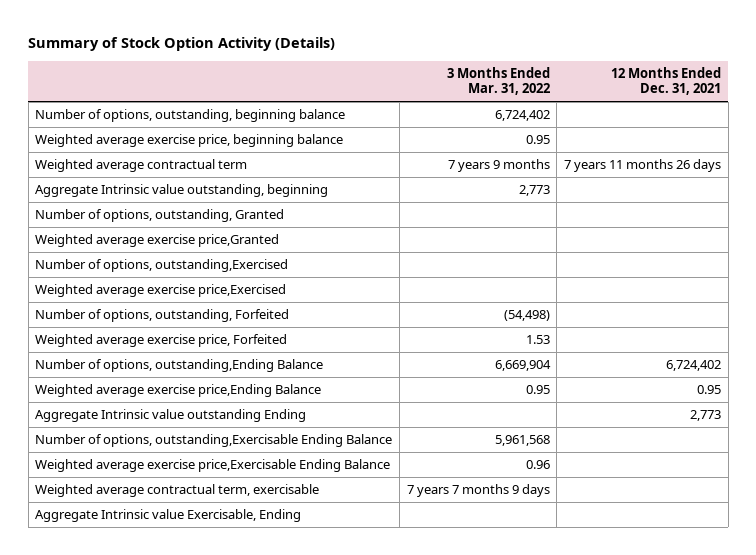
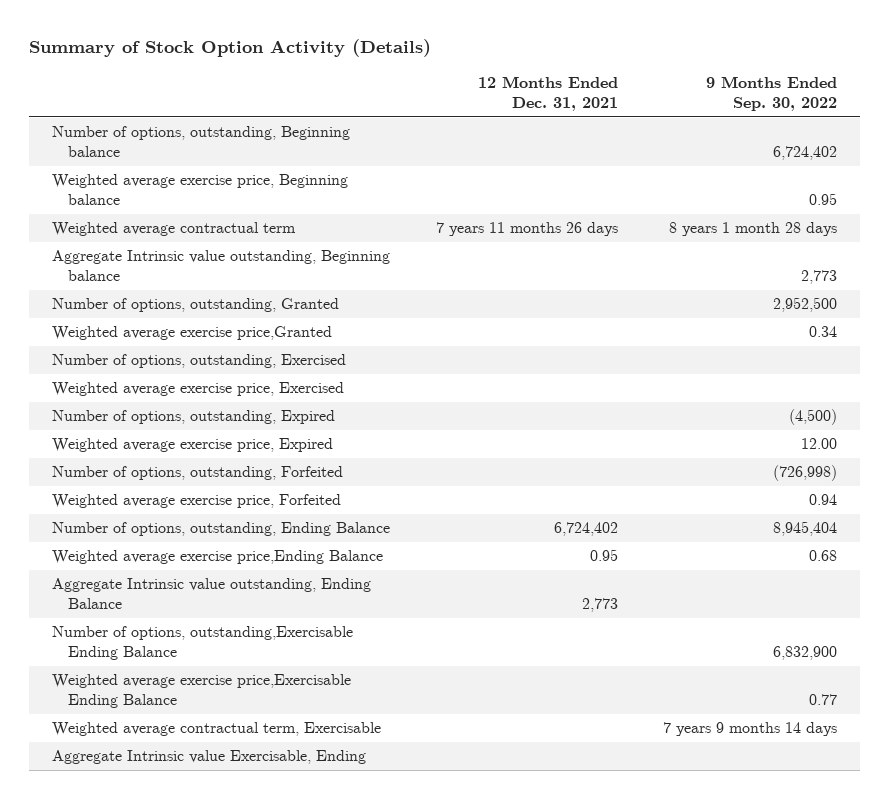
- | 3 Months Ended Mar. 31, 2022 | 12 Months Ended Dec. 31, 2021
+ | 12 Months Ended Dec. 31, 2021 | 9 Months Ended Sep. 30, 2022
- Number of options, outstanding, beginning balance | 6,724,402 |
- Weighted average exercise price, beginning balance | 0.95 |
+ Number of options, outstanding, Beginning balance | | 6,724,402
+ Weighted average exercise price, Beginning balance | | 0.95
- Aggregate Intrinsic value outstanding, beginning | 2,773 |
+ Aggregate Intrinsic value outstanding, Beginning balance | | 2,773
- Number of options, outstanding,Exercised
- Weighted average exercise price,Exercised
+ Number of options, outstanding, Exercised
+ Weighted average exercise price, Exercised
+ Number of options, outstanding, Expired | | (4,500)
+ Weighted average exercise price, Expired | | 12.00
- Number of options, outstanding,Ending Balance | 6,669,904 | 6,724,402
+ Number of options, outstanding, Ending Balance | 6,724,402 | 8,945,404
- Aggregate Intrinsic value outstanding Ending | | 2,773
+ Aggregate Intrinsic value outstanding, Ending Balance | 2,773 |
- Weighted average contractual term, exercisable | 7 years 7 months 9 days |
+ Weighted average contractual term, Exercisable | | 7 years 9 months 14 days

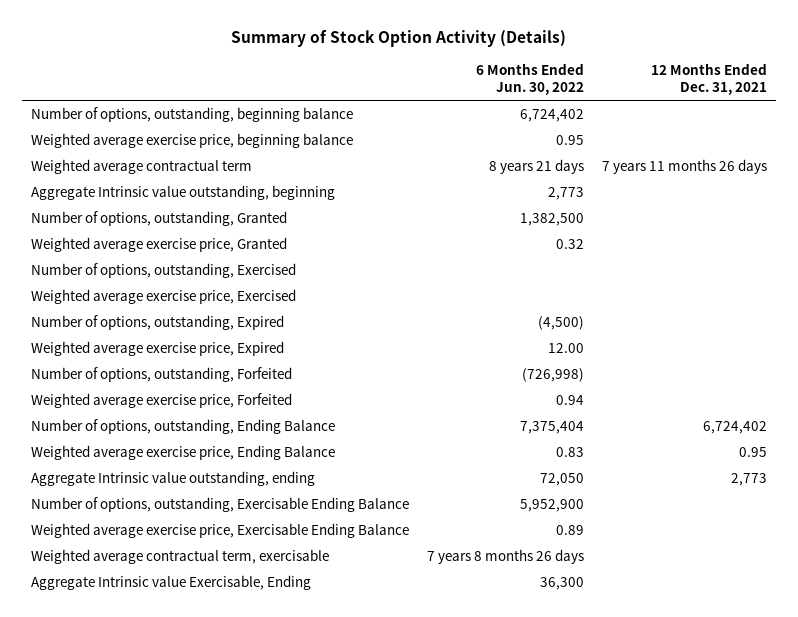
- | 12 Months Ended Dec. 31, 2021 | 9 Months Ended Sep. 30, 2022
+ | 6 Months Ended Jun. 30, 2022 | 12 Months Ended Dec. 31, 2021
- Number of options, outstanding, Beginning balance | | 6,724,402
- Weighted average exercise price, Beginning balance | | 0.95
+ Number of options, outstanding, beginning balance | 6,724,402 |
+ Weighted average exercise price, beginning balance | 0.95 |
- Aggregate Intrinsic value outstanding, Beginning balance | | 2,773
+ Aggregate Intrinsic value outstanding, beginning | 2,773 |
- Weighted average exercise price,Granted | | 0.34
+ Weighted average exercise price, Granted | 0.32 |
- Weighted average exercise price,Ending Balance | 0.95 | 0.68
- Aggregate Intrinsic value outstanding, Ending Balance | 2,773 |
- Number of options, outstanding,Exercisable Ending Balance | | 6,832,900
- Weighted average exercise price,Exercisable Ending Balance | | 0.77
- Weighted average contractual term, Exercisable | | 7 years 9 months 14 days
+ Weighted average exercise price, Ending Balance | 0.83 | 0.95
+ Aggregate Intrinsic value outstanding, ending | 72,050 | 2,773
+ Number of options, outstanding, Exercisable Ending Balance | 5,952,900 |
+ Weighted average exercise price, Exercisable Ending Balance | 0.89 |
+ Weighted average contractual term, exercisable | 7 years 8 months 26 days |

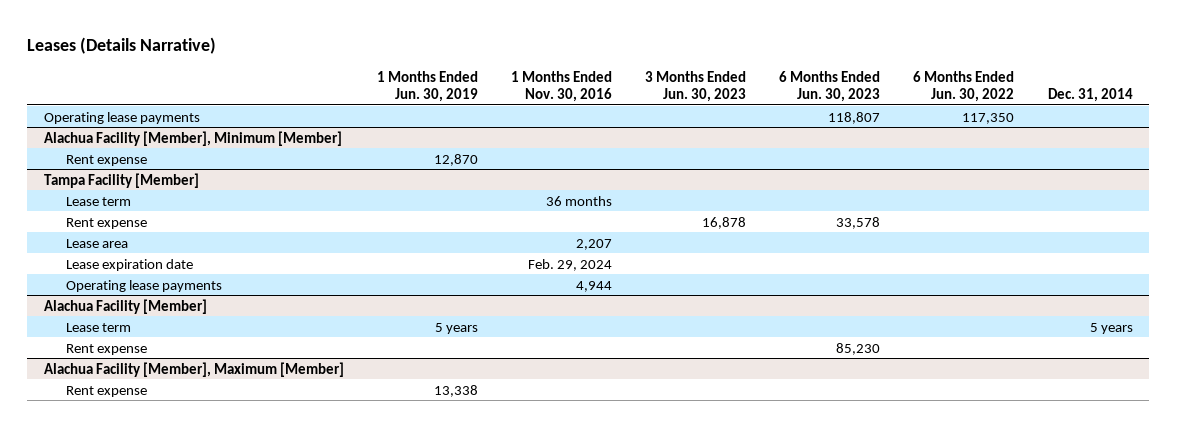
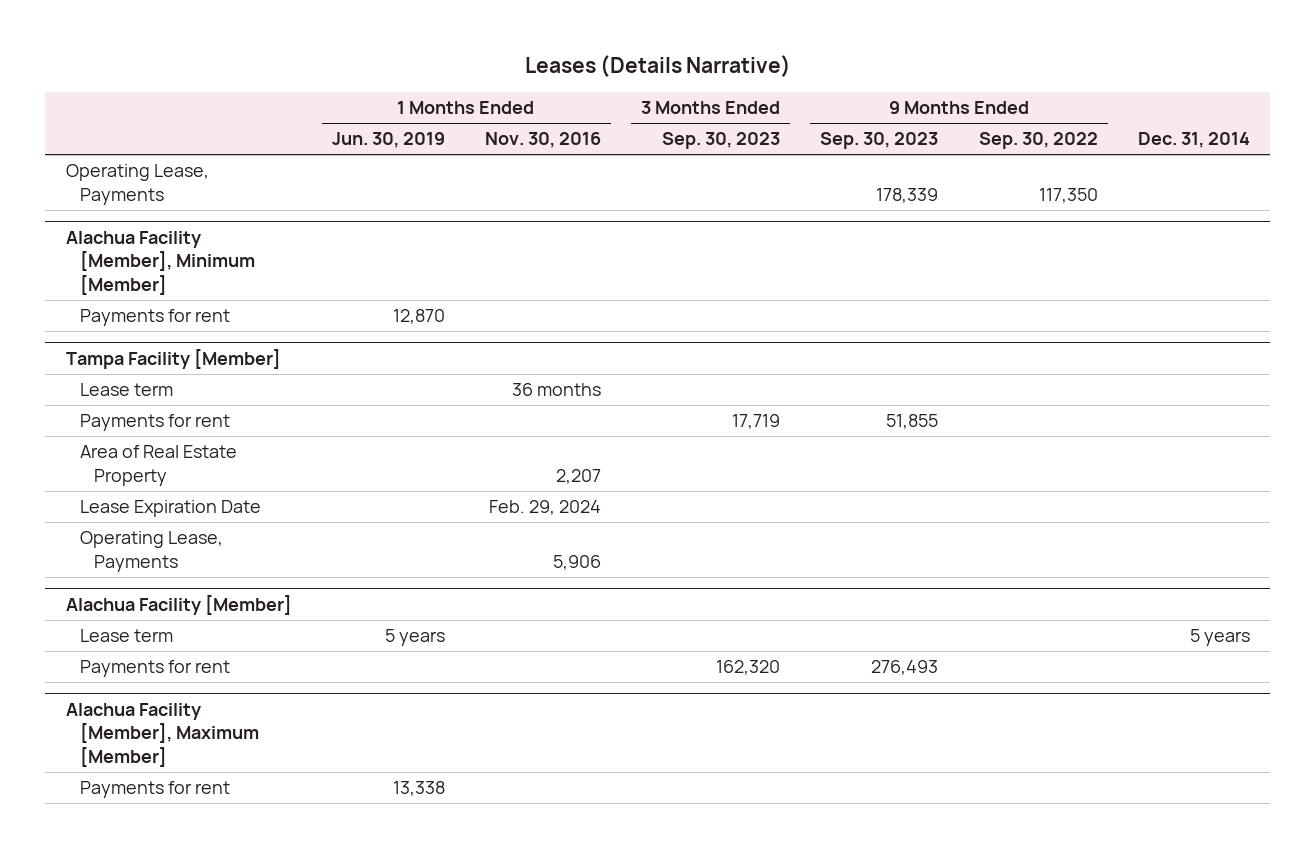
- | 1 Months Ended Jun. 30, 2019 | 1 Months Ended Nov. 30, 2016 | 3 Months Ended Jun. 30, 2023 | 6 Months Ended Jun. 30, 2023 | 6 Months Ended Jun. 30, 2022 | Dec. 31, 2014
+ | 1 Months Ended Jun. 30, 2019 | 1 Months Ended Nov. 30, 2016 | 3 Months Ended Sep. 30, 2023 | 9 Months Ended Sep. 30, 2023 | 9 Months Ended Sep. 30, 2022 | Dec. 31, 2014
- Operating lease payments | | | | 118,807 | 117,350 |
+ Operating Lease, Payments | | | | 178,339 | 117,350 |
@ Alachua Facility [Member], Minimum [Member]
- Rent expense | 12,870 | | | | |
+ Payments for rent | 12,870 | | | | |
@ Tampa Facility [Member]
- Rent expense | | | 16,878 | 33,578 | |
- Lease area | | 2,207 | | | |
- Lease expiration date | | Feb. 29, 2024 | | | |
- Operating lease payments | | 4,944 | | | |
+ Payments for rent | | | 17,719 | 51,855 | |
+ Area of Real Estate Property | | 2,207 | | | |
+ Lease Expiration Date | | Feb. 29, 2024 | | | |
+ Operating Lease, Payments | | 5,906 | | | |
@ Alachua Facility [Member]
- Rent expense | | | | 85,230 | |
+ Payments for rent | | | 162,320 | 276,493 | |
@ Alachua Facility [Member], Maximum [Member]
- Rent expense | 13,338 | | | | |
+ Payments for rent | 13,338 | | | | |

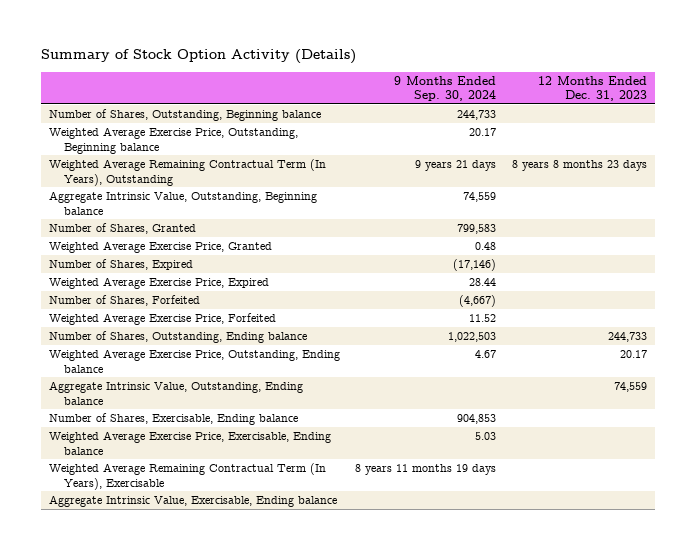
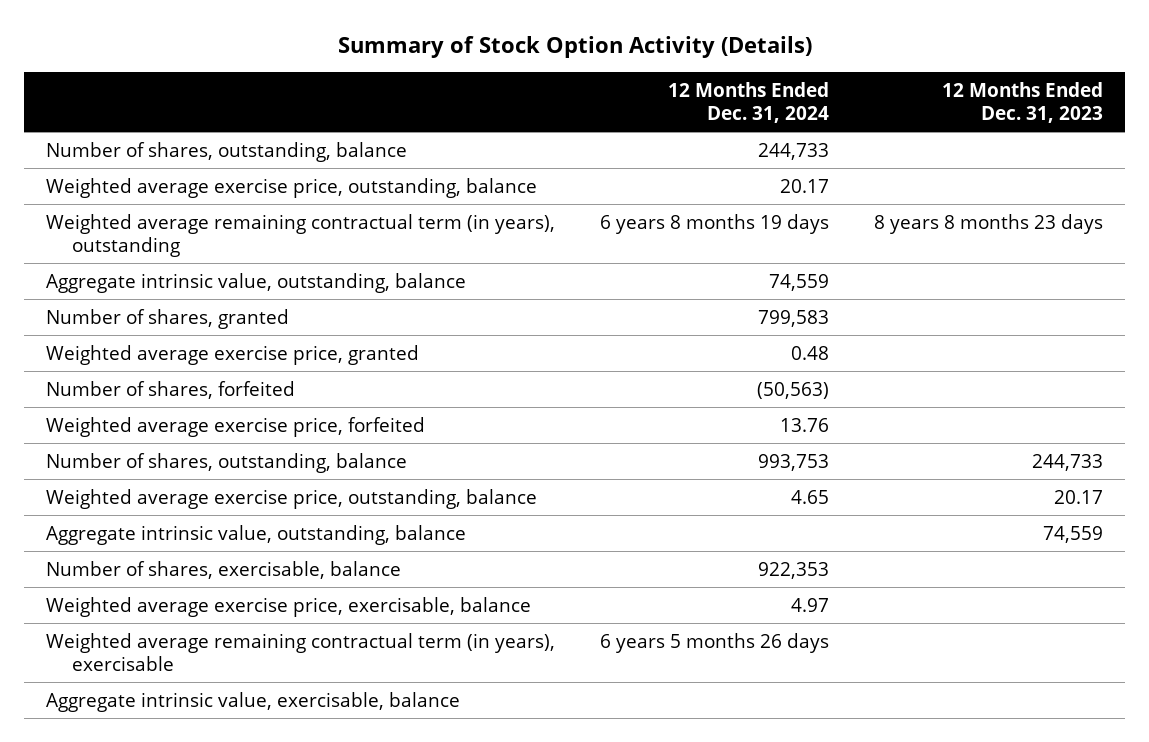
- | 9 Months Ended Sep. 30, 2024 | 12 Months Ended Dec. 31, 2023
+ | 12 Months Ended Dec. 31, 2024 | 12 Months Ended Dec. 31, 2023
- Number of Shares, Outstanding, Beginning balance | 244,733 |
- Weighted Average Exercise Price, Outstanding, Beginning balance | 20.17 |
- Weighted Average Remaining Contractual Term (In Years), Outstanding | 9 years 21 days | 8 years 8 months 23 days
- Aggregate Intrinsic Value, Outstanding, Beginning balance | 74,559 |
- Number of Shares, Granted | 799,583 |
- Weighted Average Exercise Price, Granted | 0.48 |
- Number of Shares, Expired | (17,146) |
- Weighted Average Exercise Price, Expired | 28.44 |
- Number of Shares, Forfeited | (4,667) |
- Weighted Average Exercise Price, Forfeited | 11.52 |
- Number of Shares, Outstanding, Ending balance | 1,022,503 | 244,733
- Weighted Average Exercise Price, Outstanding, Ending balance | 4.67 | 20.17
- Aggregate Intrinsic Value, Outstanding, Ending balance | | 74,559
- Number of Shares, Exercisable, Ending balance | 904,853 |
- Weighted Average Exercise Price, Exercisable, Ending balance | 5.03 |
- Weighted Average Remaining Contractual Term (In Years), Exercisable | 8 years 11 months 19 days |
- Aggregate Intrinsic Value, Exercisable, Ending balance
+ Number of shares, outstanding, balance | 244,733 |
+ Weighted average exercise price, outstanding, balance | 20.17 |
+ Weighted average remaining contractual term (in years), outstanding | 6 years 8 months 19 days | 8 years 8 months 23 days
+ Aggregate intrinsic value, outstanding, balance | 74,559 |
+ Number of shares, granted | 799,583 |
+ Weighted average exercise price, granted | 0.48 |
+ Number of shares, forfeited | (50,563) |
+ Weighted average exercise price, forfeited | 13.76 |
+ Number of shares, outstanding, balance | 993,753 | 244,733
+ Weighted average exercise price, outstanding, balance | 4.65 | 20.17
+ Aggregate intrinsic value, outstanding, balance | | 74,559
+ Number of shares, exercisable, balance | 922,353 |
+ Weighted average exercise price, exercisable, balance | 4.97 |
+ Weighted average remaining contractual term (in years), exercisable | 6 years 5 months 26 days |
+ Aggregate intrinsic value, exercisable, balance

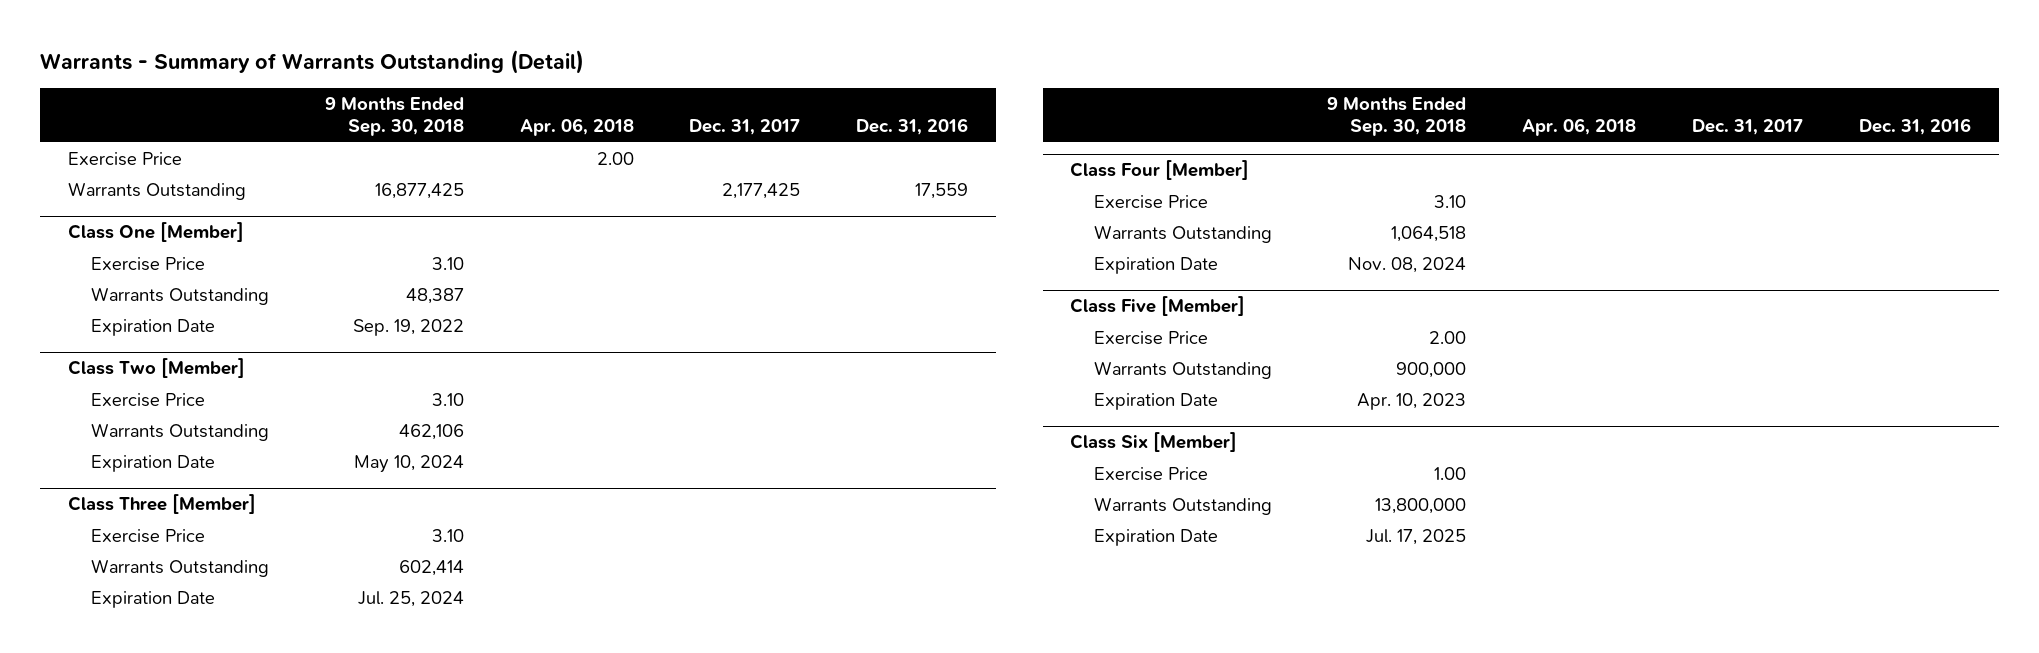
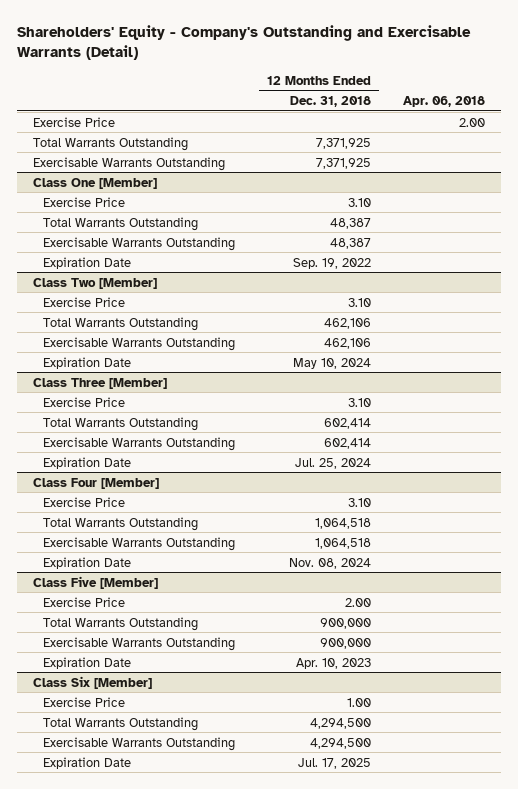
- Warrants - Summary of Warrants Outstanding (Detail)
+ Shareholders' Equity - Company's Outstanding and Exercisable Warrants (Detail)
- | 9 Months Ended Sep. 30, 2018 | Apr. 06, 2018 | Dec. 31, 2017 | Dec. 31, 2016
+ | 12 Months Ended Dec. 31, 2018 | Apr. 06, 2018
- Warrants Outstanding | 16,877,425 | | 2,177,425 | 17,559
+ Total Warrants Outstanding | 7,371,925 |
+ Exercisable Warrants Outstanding | 7,371,925 |
@ Class One [Member]
- Warrants Outstanding | 48,387 | | |
+ Total Warrants Outstanding | 48,387 |
+ Exercisable Warrants Outstanding | 48,387 |
@ Class Two [Member]
- Warrants Outstanding | 462,106 | | |
+ Total Warrants Outstanding | 462,106 |
+ Exercisable Warrants Outstanding | 462,106 |
@ Class Three [Member]
- Warrants Outstanding | 602,414 | | |
+ Total Warrants Outstanding | 602,414 |
+ Exercisable Warrants Outstanding | 602,414 |
@ Class Four [Member]
- Warrants Outstanding | 1,064,518 | | |
+ Total Warrants Outstanding | 1,064,518 |
+ Exercisable Warrants Outstanding | 1,064,518 |
@ Class Five [Member]
- Warrants Outstanding | 900,000 | | |
+ Total Warrants Outstanding | 900,000 |
+ Exercisable Warrants Outstanding | 900,000 |
@ Class Six [Member]
- Warrants Outstanding | 13,800,000 | | |
+ Total Warrants Outstanding | 4,294,500 |
+ Exercisable Warrants Outstanding | 4,294,500 |

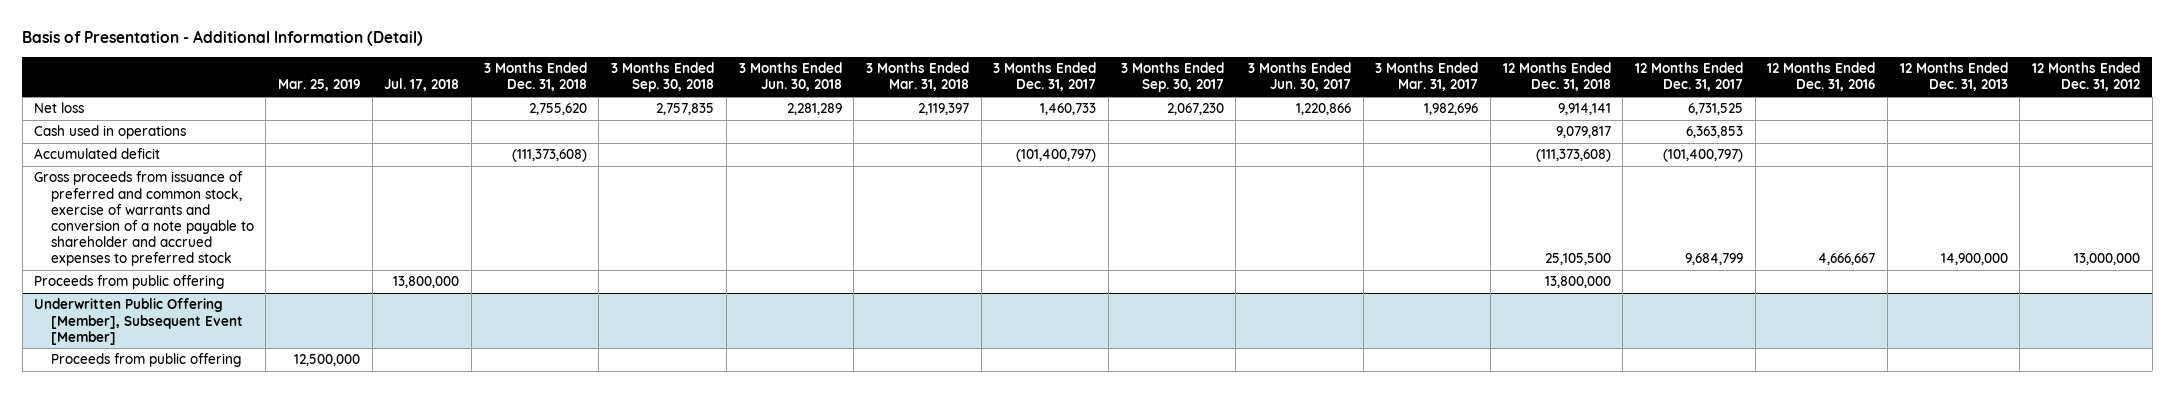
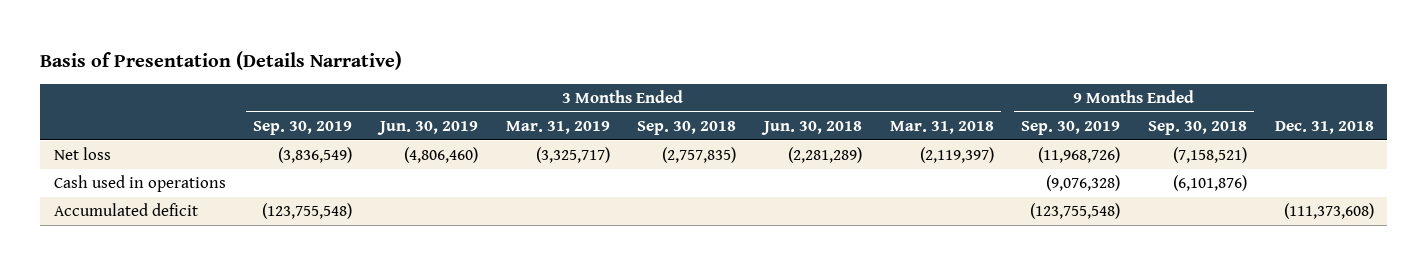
- Basis of Presentation - Additional Information (Detail)
+ Basis of Presentation (Details Narrative)
- | Mar. 25, 2019 | Jul. 17, 2018 | 3 Months Ended Dec. 31, 2018 | 3 Months Ended Sep. 30, 2018 | 3 Months Ended Jun. 30, 2018 | 3 Months Ended Mar. 31, 2018 | 3 Months Ended Dec. 31, 2017 | 3 Months Ended Sep. 30, 2017 | 3 Months Ended Jun. 30, 2017 | 3 Months Ended Mar. 31, 2017 | 12 Months Ended Dec. 31, 2018 | 12 Months Ended Dec. 31, 2017 | 12 Months Ended Dec. 31, 2016 | 12 Months Ended Dec. 31, 2013 | 12 Months Ended Dec. 31, 2012
+ | 3 Months Ended Sep. 30, 2019 | 3 Months Ended Jun. 30, 2019 | 3 Months Ended Mar. 31, 2019 | 3 Months Ended Sep. 30, 2018 | 3 Months Ended Jun. 30, 2018 | 3 Months Ended Mar. 31, 2018 | 9 Months Ended Sep. 30, 2019 | 9 Months Ended Sep. 30, 2018 | Dec. 31, 2018
- Net loss | | | 2,755,620 | 2,757,835 | 2,281,289 | 2,119,397 | 1,460,733 | 2,067,230 | 1,220,866 | 1,982,696 | 9,914,141 | 6,731,525 | | |
+ Net loss | (3,836,549) | (4,806,460) | (3,325,717) | (2,757,835) | (2,281,289) | (2,119,397) | (11,968,726) | (7,158,521) |
- Gross proceeds from issuance of preferred and common stock, exercise of warrants and conversion of a note payable to shareholder and accrued expenses to preferred stock | | | | | | | | | | | 25,105,500 | 9,684,799 | 4,666,667 | 14,900,000 | 13,000,000
- Proceeds from public offering | | 13,800,000 | | | | | | | | | 13,800,000 | | | |
- Underwritten Public Offering [Member], Subsequent Event [Member]
- Proceeds from public offering | 12,500,000 | | | | | | | | | | | | | |

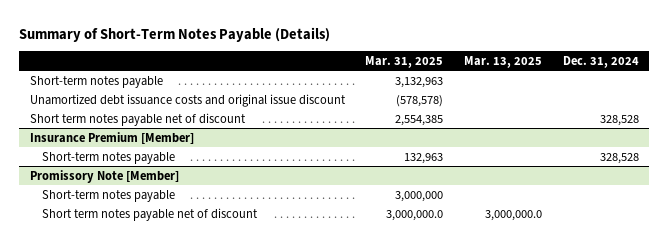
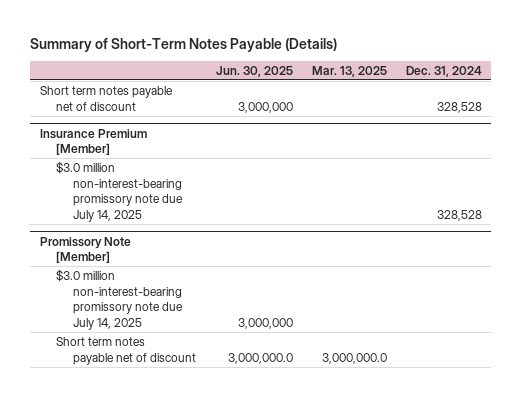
- | Mar. 31, 2025 | Mar. 13, 2025 | Dec. 31, 2024
+ | Jun. 30, 2025 | Mar. 13, 2025 | Dec. 31, 2024
- Short-term notes payable | 3,132,963 | |
- Unamortized debt issuance costs and original issue discount | (578,578) | |
@ Insurance Premium [Member]
- Short-term notes payable | 132,963 | | 328,528
+ $3.0 million non-interest-bearing promissory note due July 14, 2025 | | | 328,528
@ Promissory Note [Member]
- Short-term notes payable | 3,000,000 | |
+ $3.0 million non-interest-bearing promissory note due July 14, 2025 | 3,000,000 | |

